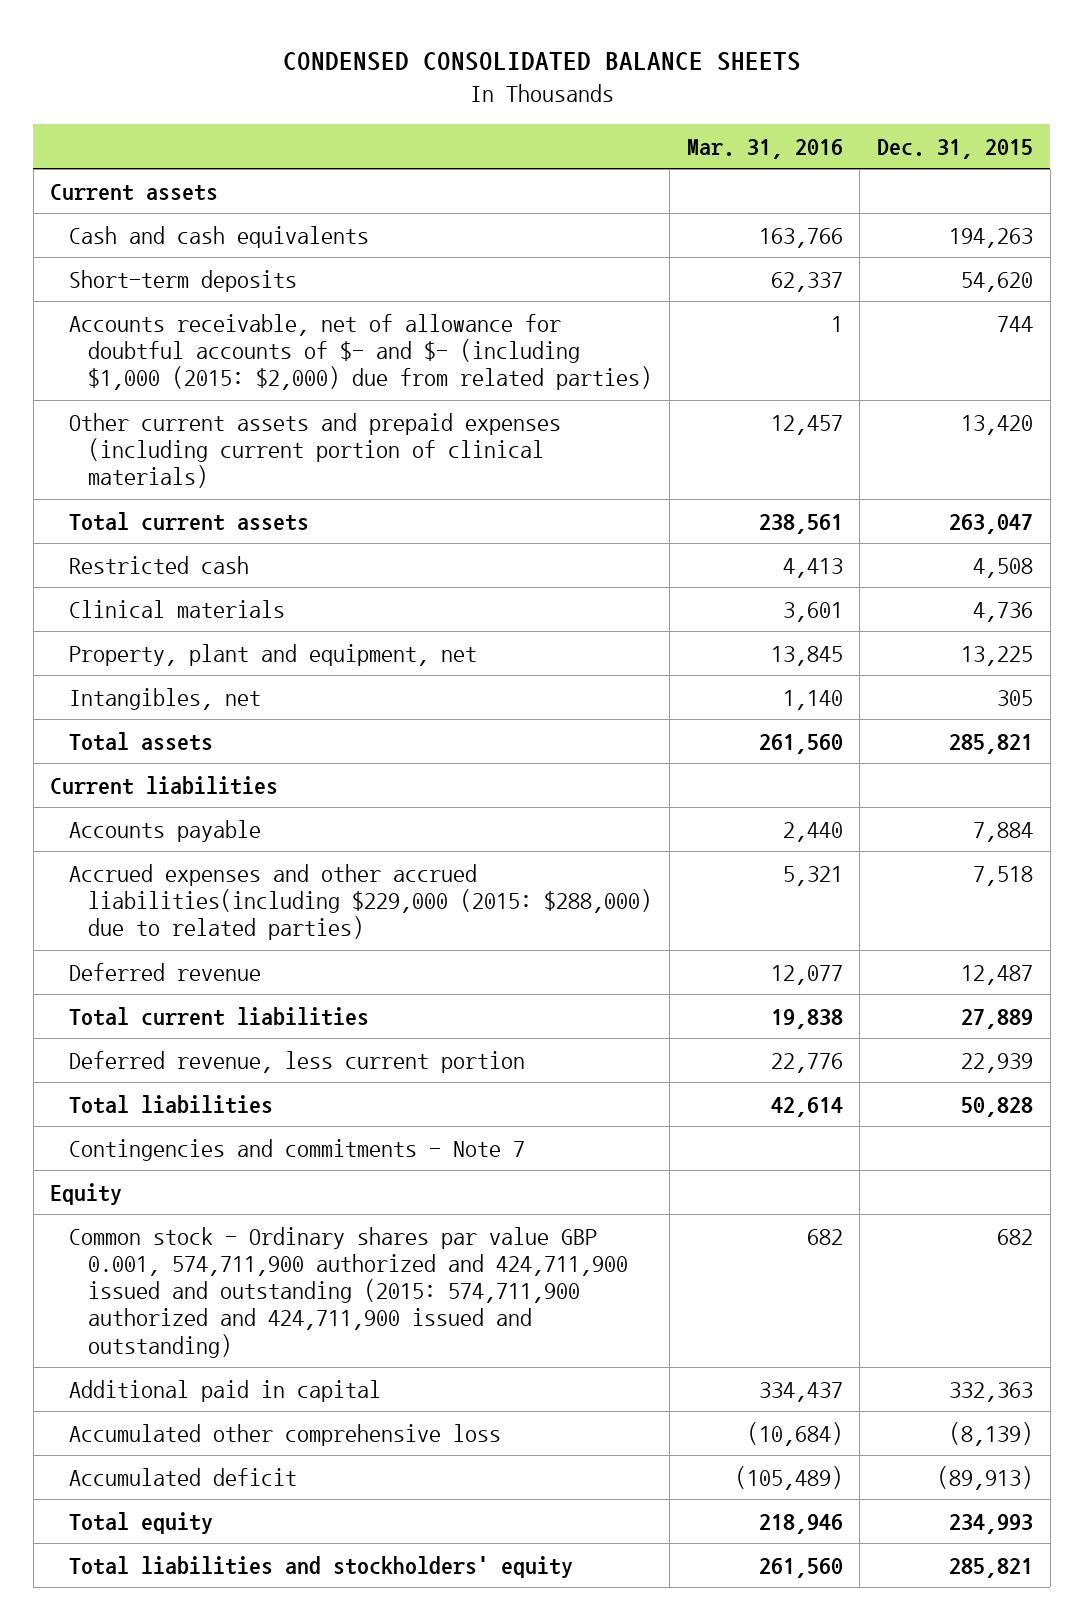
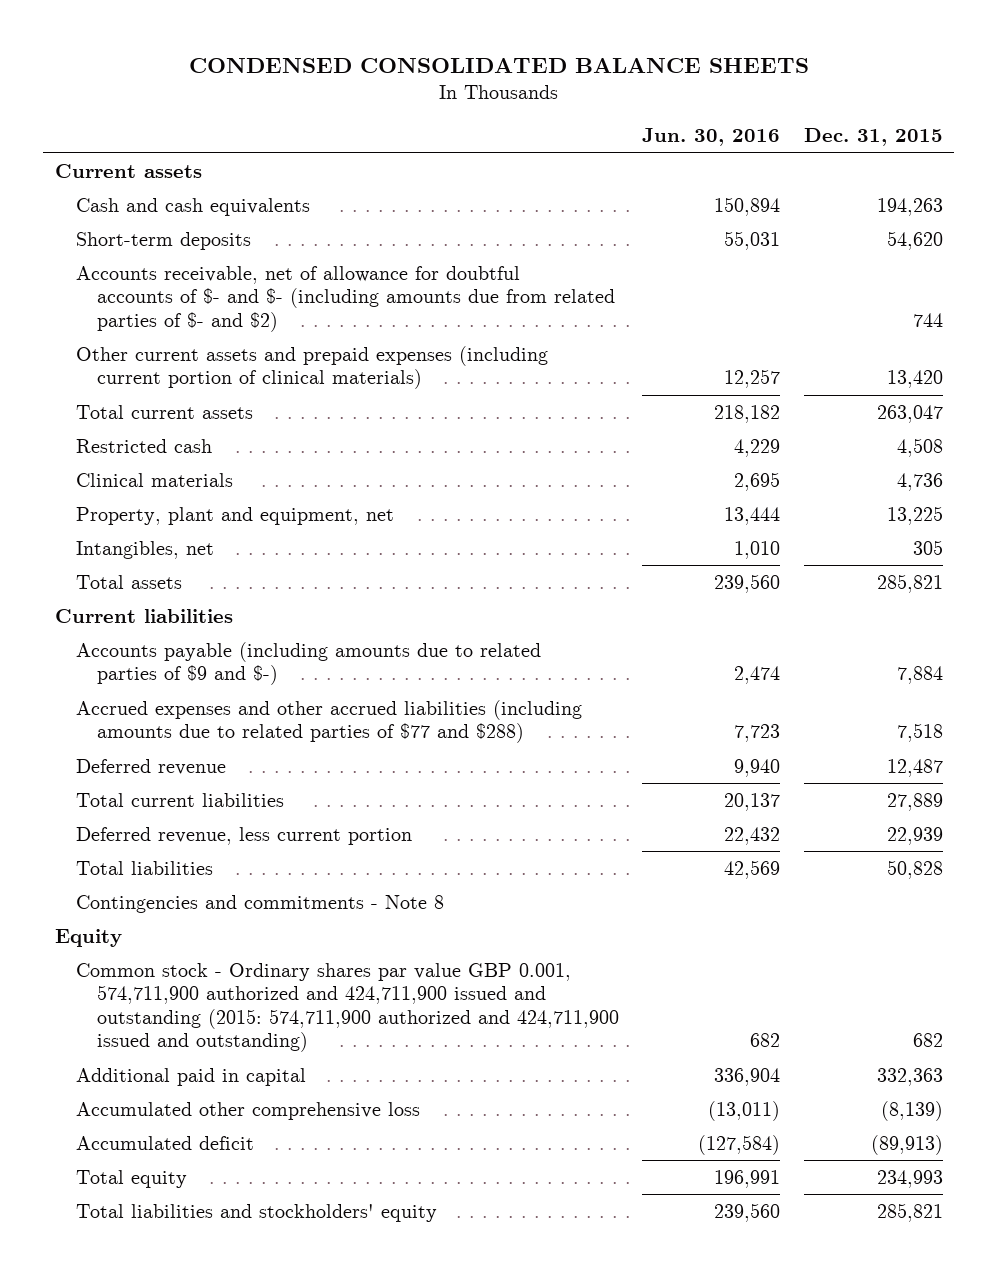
- | Mar. 31, 2016 | Dec. 31, 2015
+ | Jun. 30, 2016 | Dec. 31, 2015
- Accounts receivable, net of allowance for doubtful accounts of $- and $- (including $1,000 (2015: $2,000) due from related parties) | 1 | 744
+ Accounts receivable, net of allowance for doubtful accounts of $- and $- (including amounts due from related parties of $- and $2) | | 744
- Accounts payable | 2,440 | 7,884
- Accrued expenses and other accrued liabilities(including $229,000 (2015: $288,000) due to related parties) | 5,321 | 7,518
+ Accounts payable (including amounts due to related parties of $9 and $-) | 2,474 | 7,884
+ Accrued expenses and other accrued liabilities (including amounts due to related parties of $77 and $288) | 7,723 | 7,518
- Contingencies and commitments - Note 7
+ Contingencies and commitments - Note 8

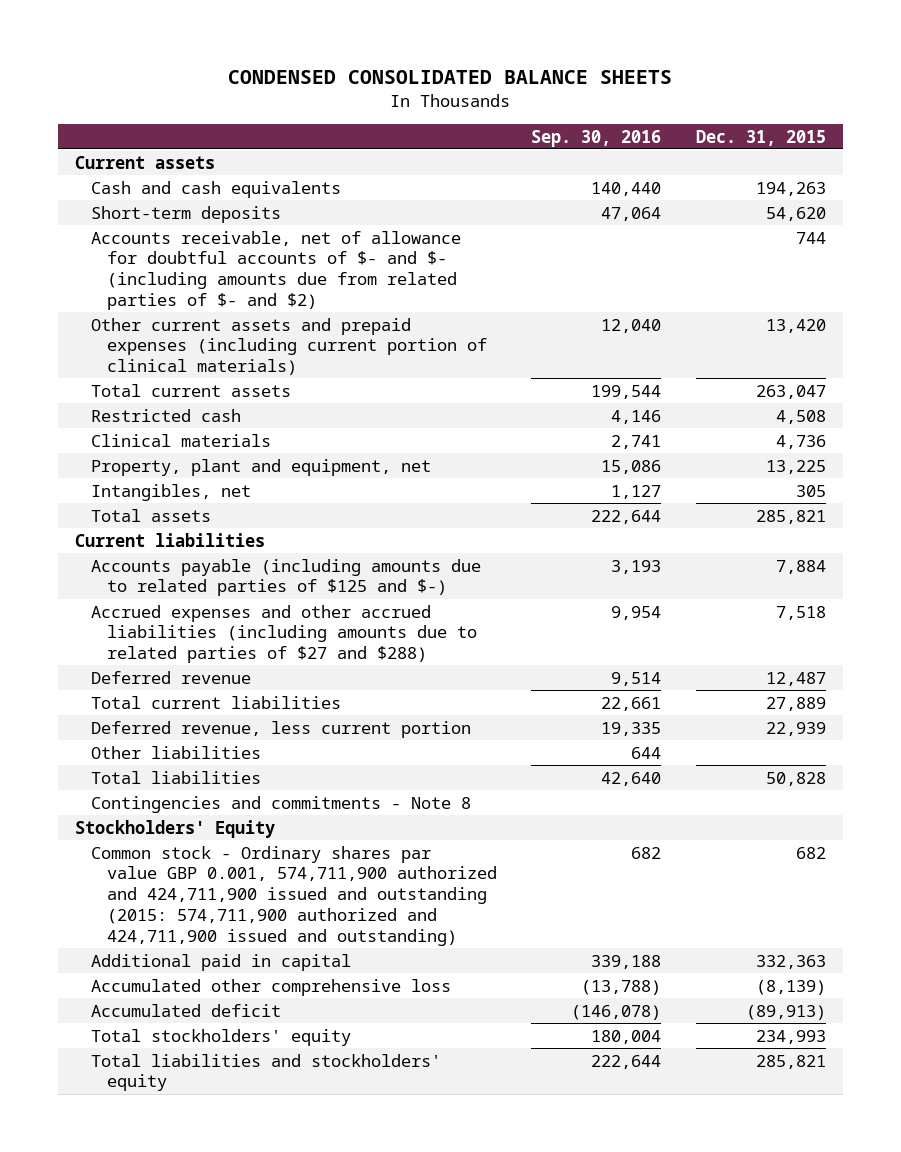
- | Jun. 30, 2016 | Dec. 31, 2015
+ | Sep. 30, 2016 | Dec. 31, 2015
- Accounts payable (including amounts due to related parties of $9 and $-) | 2,474 | 7,884
- Accrued expenses and other accrued liabilities (including amounts due to related parties of $77 and $288) | 7,723 | 7,518
+ Accounts payable (including amounts due to related parties of $125 and $-) | 3,193 | 7,884
+ Accrued expenses and other accrued liabilities (including amounts due to related parties of $27 and $288) | 9,954 | 7,518
+ Other liabilities | 644 |
- Equity
+ Stockholders' Equity
- Total equity | 196,991 | 234,993
+ Total stockholders' equity | 180,004 | 234,993

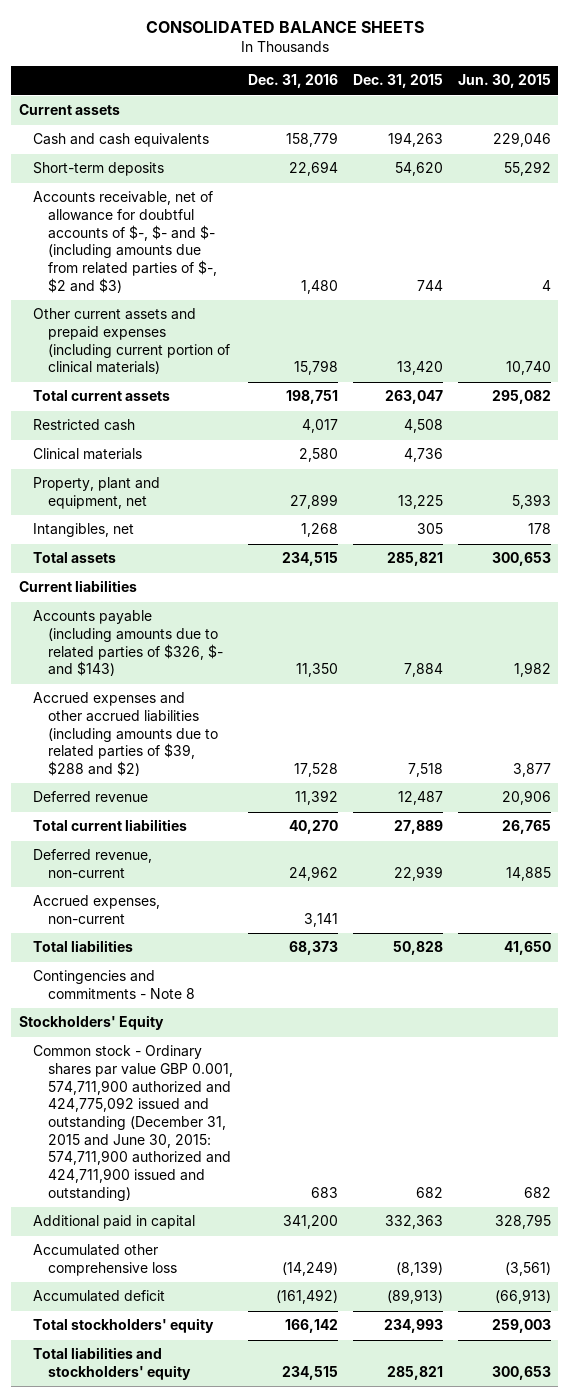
- CONDENSED CONSOLIDATED BALANCE SHEETS
+ CONSOLIDATED BALANCE SHEETS
- | Sep. 30, 2016 | Dec. 31, 2015
+ | Dec. 31, 2016 | Dec. 31, 2015 | Jun. 30, 2015
- Accounts receivable, net of allowance for doubtful accounts of $- and $- (including amounts due from related parties of $- and $2) | | 744
+ Accounts receivable, net of allowance for doubtful accounts of $-, $- and $- (including amounts due from related parties of $-, $2 and $3) | 1,480 | 744 | 4
- Accounts payable (including amounts due to related parties of $125 and $-) | 3,193 | 7,884
- Accrued expenses and other accrued liabilities (including amounts due to related parties of $27 and $288) | 9,954 | 7,518
+ Accounts payable (including amounts due to related parties of $326, $- and $143) | 11,350 | 7,884 | 1,982
+ Accrued expenses and other accrued liabilities (including amounts due to related parties of $39, $288 and $2) | 17,528 | 7,518 | 3,877
- Deferred revenue, less current portion | 19,335 | 22,939
- Other liabilities | 644 |
+ Deferred revenue, non-current | 24,962 | 22,939 | 14,885
+ Accrued expenses, non-current | 3,141 | |
- Common stock - Ordinary shares par value GBP 0.001, 574,711,900 authorized and 424,711,900 issued and outstanding (2015: 574,711,900 authorized and 424,711,900 issued and outstanding) | 682 | 682
+ Common stock - Ordinary shares par value GBP 0.001, 574,711,900 authorized and 424,775,092 issued and outstanding (December 31, 2015 and June 30, 2015: 574,711,900 authorized and 424,711,900 issued and outstanding) | 683 | 682 | 682

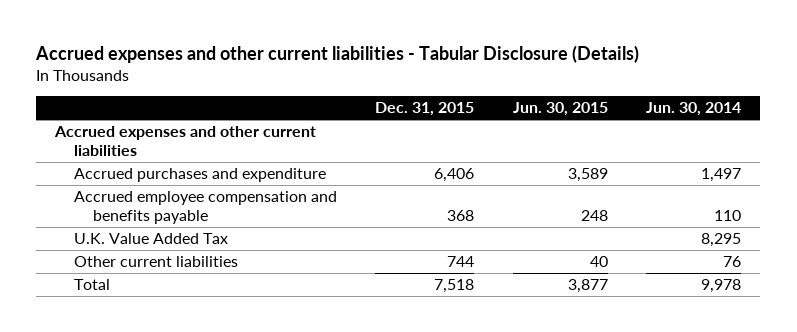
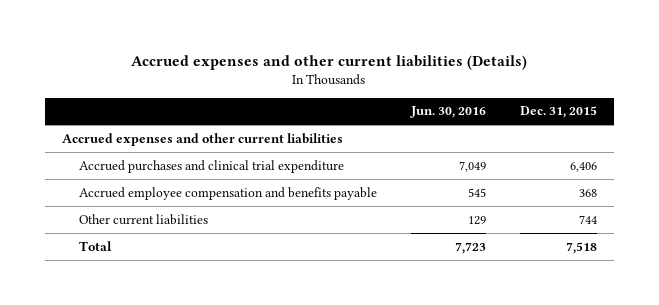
- Accrued expenses and other current liabilities - Tabular Disclosure (Details)
+ Accrued expenses and other current liabilities (Details)
- | Dec. 31, 2015 | Jun. 30, 2015 | Jun. 30, 2014
+ | Jun. 30, 2016 | Dec. 31, 2015
- Accrued purchases and expenditure | 6,406 | 3,589 | 1,497
+ Accrued purchases and clinical trial expenditure | 7,049 | 6,406
- U.K. Value Added Tax | | | 8,295

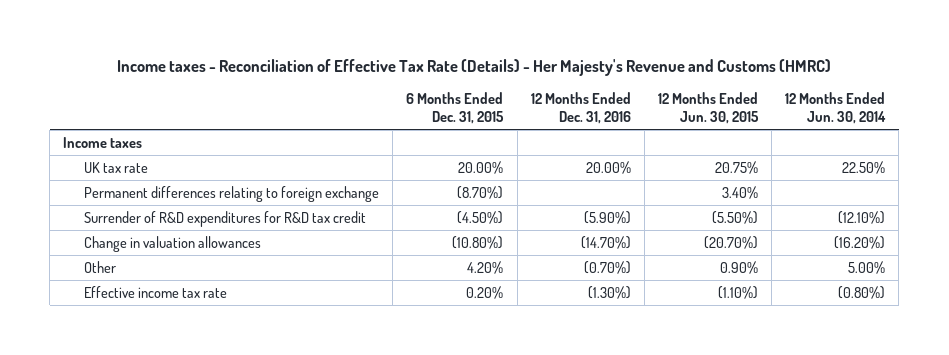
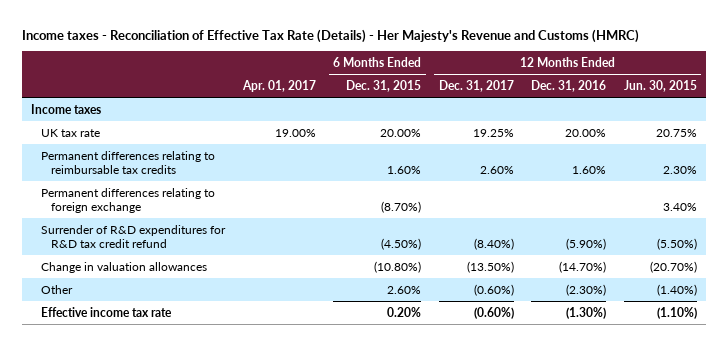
- | 6 Months Ended Dec. 31, 2015 | 12 Months Ended Dec. 31, 2016 | 12 Months Ended Jun. 30, 2015 | 12 Months Ended Jun. 30, 2014
+ | Apr. 01, 2017 | 6 Months Ended Dec. 31, 2015 | 12 Months Ended Dec. 31, 2017 | 12 Months Ended Dec. 31, 2016 | 12 Months Ended Jun. 30, 2015
+ Permanent differences relating to reimbursable tax credits | | 1.60% | 2.60% | 1.60% | 2.30%
- Surrender of R&D expenditures for R&D tax credit | (4.50%) | (5.90%) | (5.50%) | (12.10%)
+ Surrender of R&D expenditures for R&D tax credit refund | | (4.50%) | (8.40%) | (5.90%) | (5.50%)
- Other | 4.20% | (0.70%) | 0.90% | 5.00%
+ Other | | 2.60% | (0.60%) | (2.30%) | (1.40%)

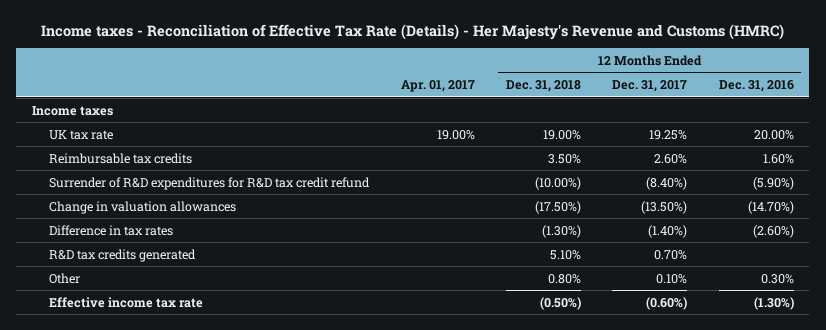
- | Apr. 01, 2017 | 6 Months Ended Dec. 31, 2015 | 12 Months Ended Dec. 31, 2017 | 12 Months Ended Dec. 31, 2016 | 12 Months Ended Jun. 30, 2015
+ | Apr. 01, 2017 | 12 Months Ended Dec. 31, 2018 | 12 Months Ended Dec. 31, 2017 | 12 Months Ended Dec. 31, 2016
- Permanent differences relating to reimbursable tax credits | | 1.60% | 2.60% | 1.60% | 2.30%
- Permanent differences relating to foreign exchange | | (8.70%) | | | 3.40%
+ Reimbursable tax credits | | 3.50% | 2.60% | 1.60%
- Other | | 2.60% | (0.60%) | (2.30%) | (1.40%)
+ Difference in tax rates | | (1.30%) | (1.40%) | (2.60%)
+ R&D tax credits generated | | 5.10% | 0.70% |
+ Other | | 0.80% | 0.10% | 0.30%

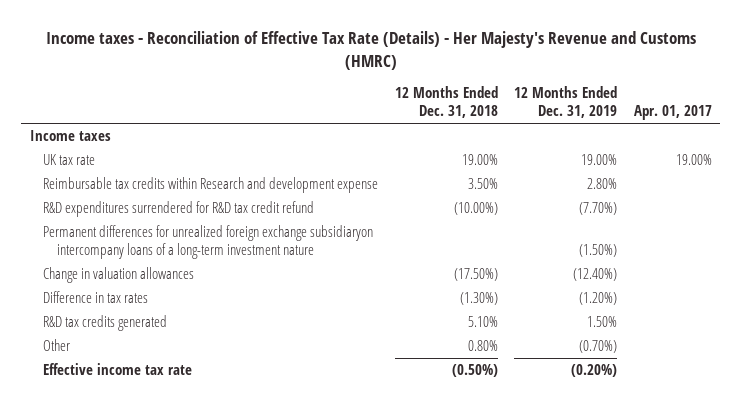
- | Apr. 01, 2017 | 12 Months Ended Dec. 31, 2018 | 12 Months Ended Dec. 31, 2017 | 12 Months Ended Dec. 31, 2016
+ | 12 Months Ended Dec. 31, 2018 | 12 Months Ended Dec. 31, 2019 | Apr. 01, 2017
- Reimbursable tax credits | | 3.50% | 2.60% | 1.60%
- Surrender of R&D expenditures for R&D tax credit refund | | (10.00%) | (8.40%) | (5.90%)
+ Reimbursable tax credits within Research and development expense | 3.50% | 2.80% |
+ R&D expenditures surrendered for R&D tax credit refund | (10.00%) | (7.70%) |
+ Permanent differences for unrealized foreign exchange subsidiaryon intercompany loans of a long-term investment nature | | (1.50%) |

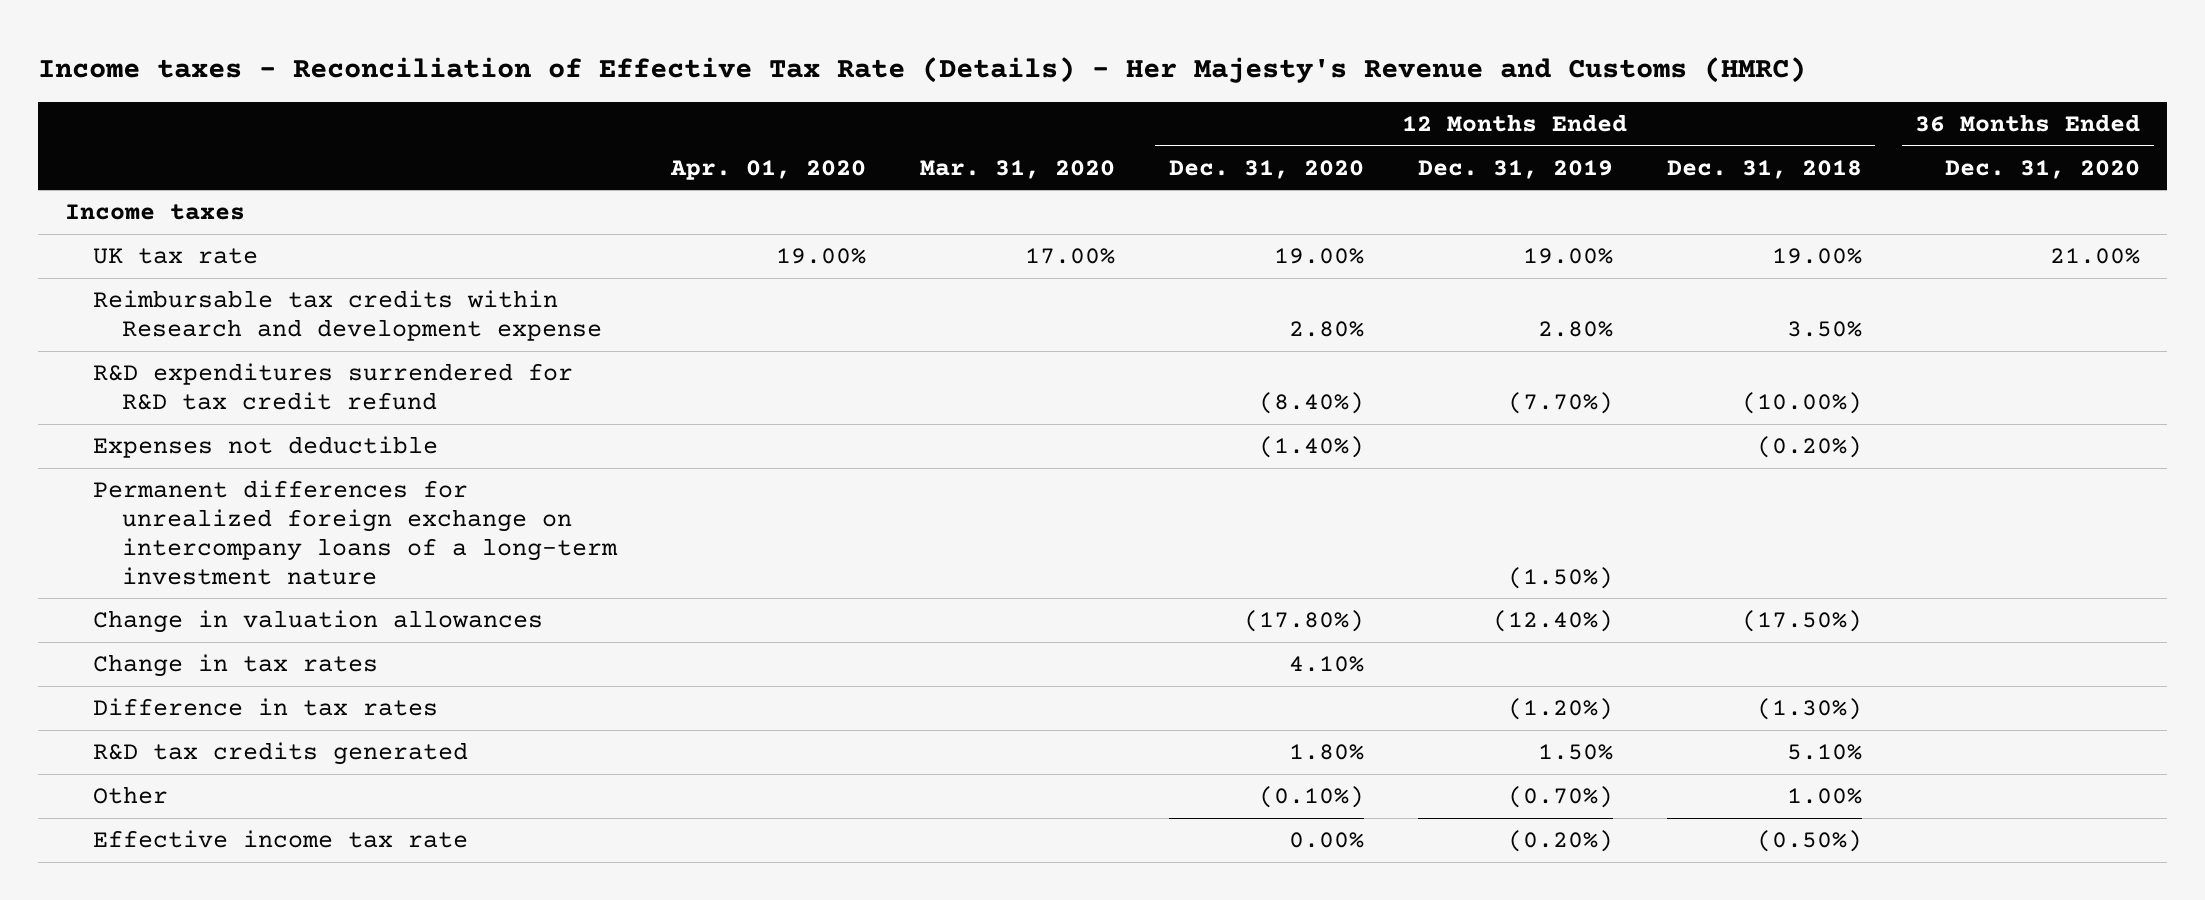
- | 12 Months Ended Dec. 31, 2018 | 12 Months Ended Dec. 31, 2019 | Apr. 01, 2017
+ | Apr. 01, 2020 | Mar. 31, 2020 | 12 Months Ended Dec. 31, 2020 | 12 Months Ended Dec. 31, 2019 | 12 Months Ended Dec. 31, 2018 | 36 Months Ended Dec. 31, 2020
- Permanent differences for unrealized foreign exchange subsidiaryon intercompany loans of a long-term investment nature | | (1.50%) |
+ Expenses not deductible | | | (1.40%) | | (0.20%) |
+ Permanent differences for unrealized foreign exchange on intercompany loans of a long-term investment nature | | | | (1.50%) | |
+ Change in tax rates | | | 4.10% | | |
- Other | 0.80% | (0.70%) |
+ Other | | | (0.10%) | (0.70%) | 1.00% |

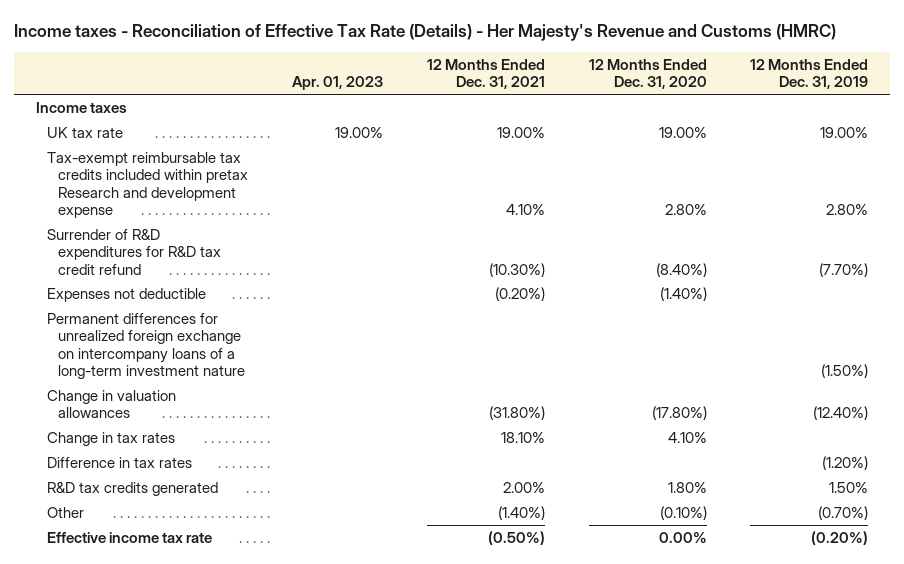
- | Apr. 01, 2020 | Mar. 31, 2020 | 12 Months Ended Dec. 31, 2020 | 12 Months Ended Dec. 31, 2019 | 12 Months Ended Dec. 31, 2018 | 36 Months Ended Dec. 31, 2020
+ | Apr. 01, 2023 | 12 Months Ended Dec. 31, 2021 | 12 Months Ended Dec. 31, 2020 | 12 Months Ended Dec. 31, 2019
- Reimbursable tax credits within Research and development expense | | | 2.80% | 2.80% | 3.50% |
- R&D expenditures surrendered for R&D tax credit refund | | | (8.40%) | (7.70%) | (10.00%) |
+ Tax-exempt reimbursable tax credits included within pretax Research and development expense | | 4.10% | 2.80% | 2.80%
+ Surrender of R&D expenditures for R&D tax credit refund | | (10.30%) | (8.40%) | (7.70%)

